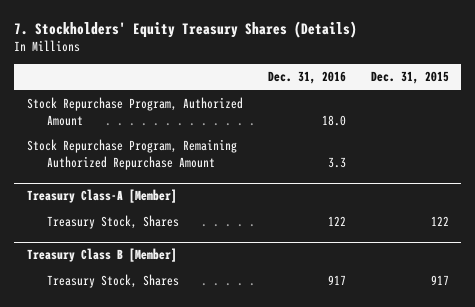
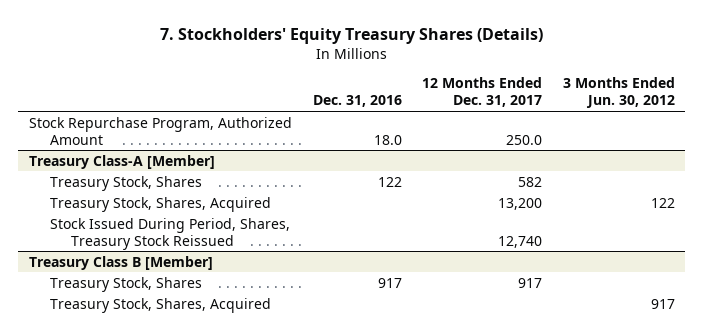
- | Dec. 31, 2016 | Dec. 31, 2015
+ | Dec. 31, 2016 | 12 Months Ended Dec. 31, 2017 | 3 Months Ended Jun. 30, 2012
- Stock Repurchase Program, Remaining Authorized Repurchase Amount | 3.3 |
@ Treasury Class-A [Member]
+ Treasury Stock, Shares, Acquired | | 13,200 | 122
+ Stock Issued During Period, Shares, Treasury Stock Reissued | | 12,740 |
@ Treasury Class B [Member]
+ Treasury Stock, Shares, Acquired | | | 917

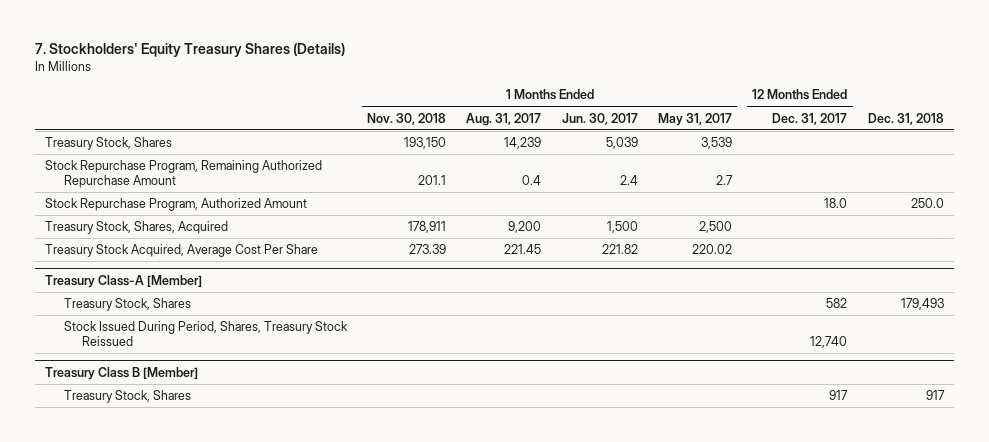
- | Dec. 31, 2016 | 12 Months Ended Dec. 31, 2017 | 3 Months Ended Jun. 30, 2012
+ | 1 Months Ended Nov. 30, 2018 | 1 Months Ended Aug. 31, 2017 | 1 Months Ended Jun. 30, 2017 | 1 Months Ended May 31, 2017 | 12 Months Ended Dec. 31, 2017 | Dec. 31, 2018
- Stock Repurchase Program, Authorized Amount | 18.0 | 250.0 |
+ Treasury Stock, Shares | 193,150 | 14,239 | 5,039 | 3,539 | |
+ Stock Repurchase Program, Remaining Authorized Repurchase Amount | 201.1 | 0.4 | 2.4 | 2.7 | |
+ Stock Repurchase Program, Authorized Amount | | | | | 18.0 | 250.0
+ Treasury Stock, Shares, Acquired | 178,911 | 9,200 | 1,500 | 2,500 | |
+ Treasury Stock Acquired, Average Cost Per Share | 273.39 | 221.45 | 221.82 | 220.02 | |
@ Treasury Class-A [Member]
- Treasury Stock, Shares, Acquired | | 13,200 | 122
@ Treasury Class B [Member]
- Treasury Stock, Shares, Acquired | | | 917

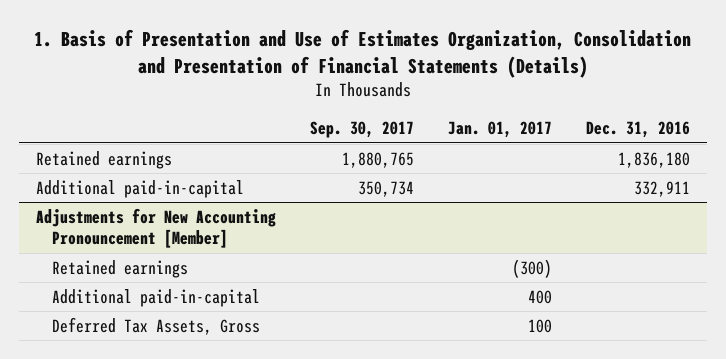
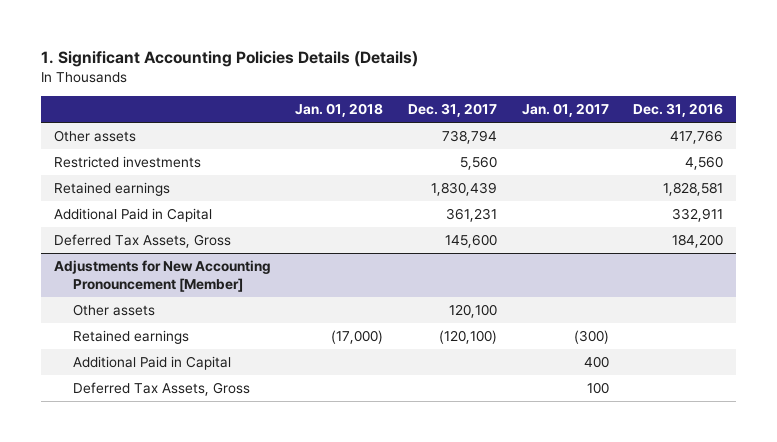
- 1. Basis of Presentation and Use of Estimates Organization, Consolidation and Presentation of Financial Statements (Details)
+ 1. Significant Accounting Policies Details (Details)
- | Sep. 30, 2017 | Jan. 01, 2017 | Dec. 31, 2016
+ | Jan. 01, 2018 | Dec. 31, 2017 | Jan. 01, 2017 | Dec. 31, 2016
- Retained earnings | 1,880,765 | | 1,836,180
- Additional paid-in-capital | 350,734 | | 332,911
+ Other assets | | 738,794 | | 417,766
+ Restricted investments | | 5,560 | | 4,560
+ Retained earnings | | 1,830,439 | | 1,828,581
+ Additional Paid in Capital | | 361,231 | | 332,911
+ Deferred Tax Assets, Gross | | 145,600 | | 184,200
@ Adjustments for New Accounting Pronouncement [Member]
+ Other assets | | 120,100 | |
- Additional paid-in-capital | | 400 |
+ Additional Paid in Capital | | | 400 |

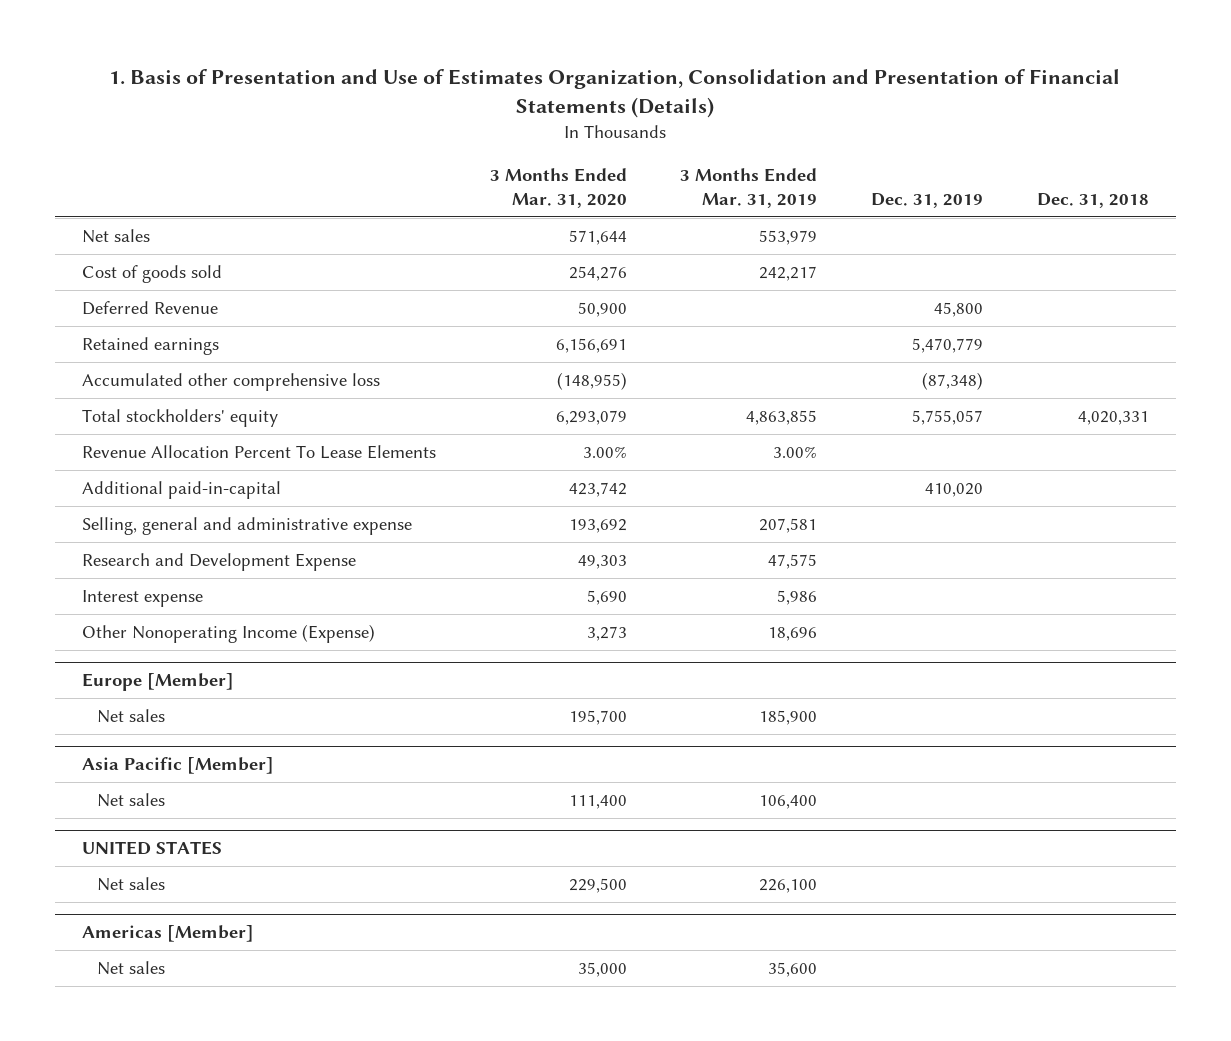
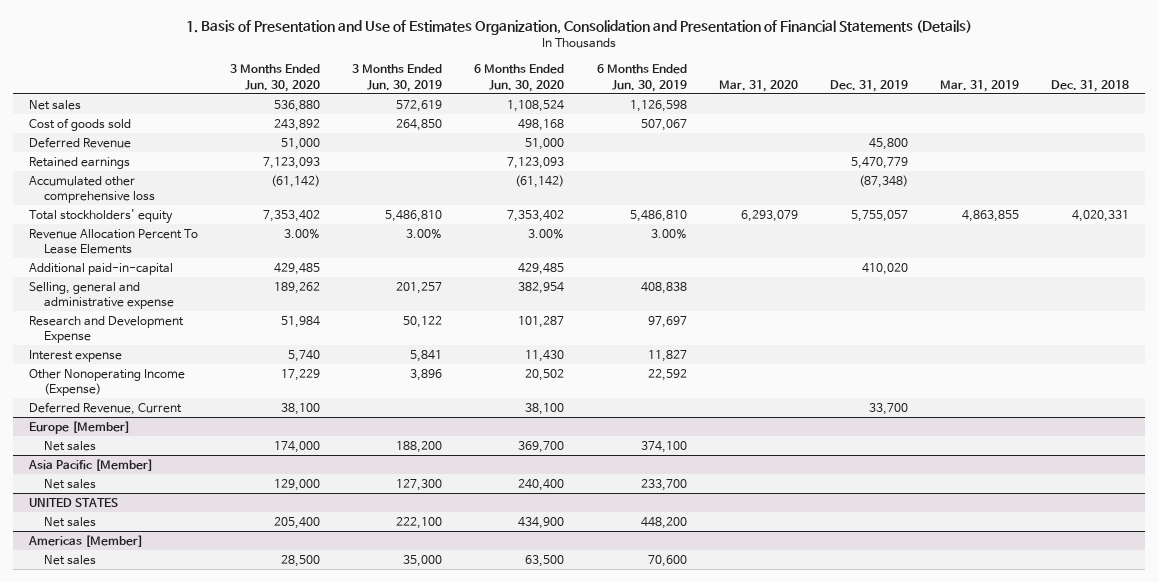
- | 3 Months Ended Mar. 31, 2020 | 3 Months Ended Mar. 31, 2019 | Dec. 31, 2019 | Dec. 31, 2018
+ | 3 Months Ended Jun. 30, 2020 | 3 Months Ended Jun. 30, 2019 | 6 Months Ended Jun. 30, 2020 | 6 Months Ended Jun. 30, 2019 | Mar. 31, 2020 | Dec. 31, 2019 | Mar. 31, 2019 | Dec. 31, 2018
+ Deferred Revenue, Current | 38,100 | | 38,100 | | | 33,700 | |

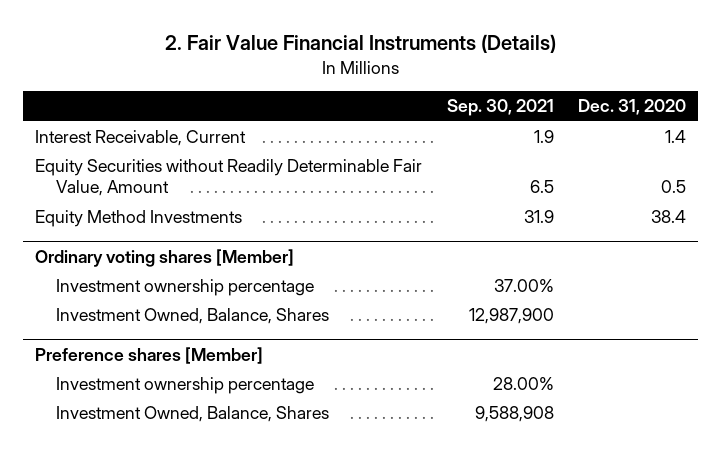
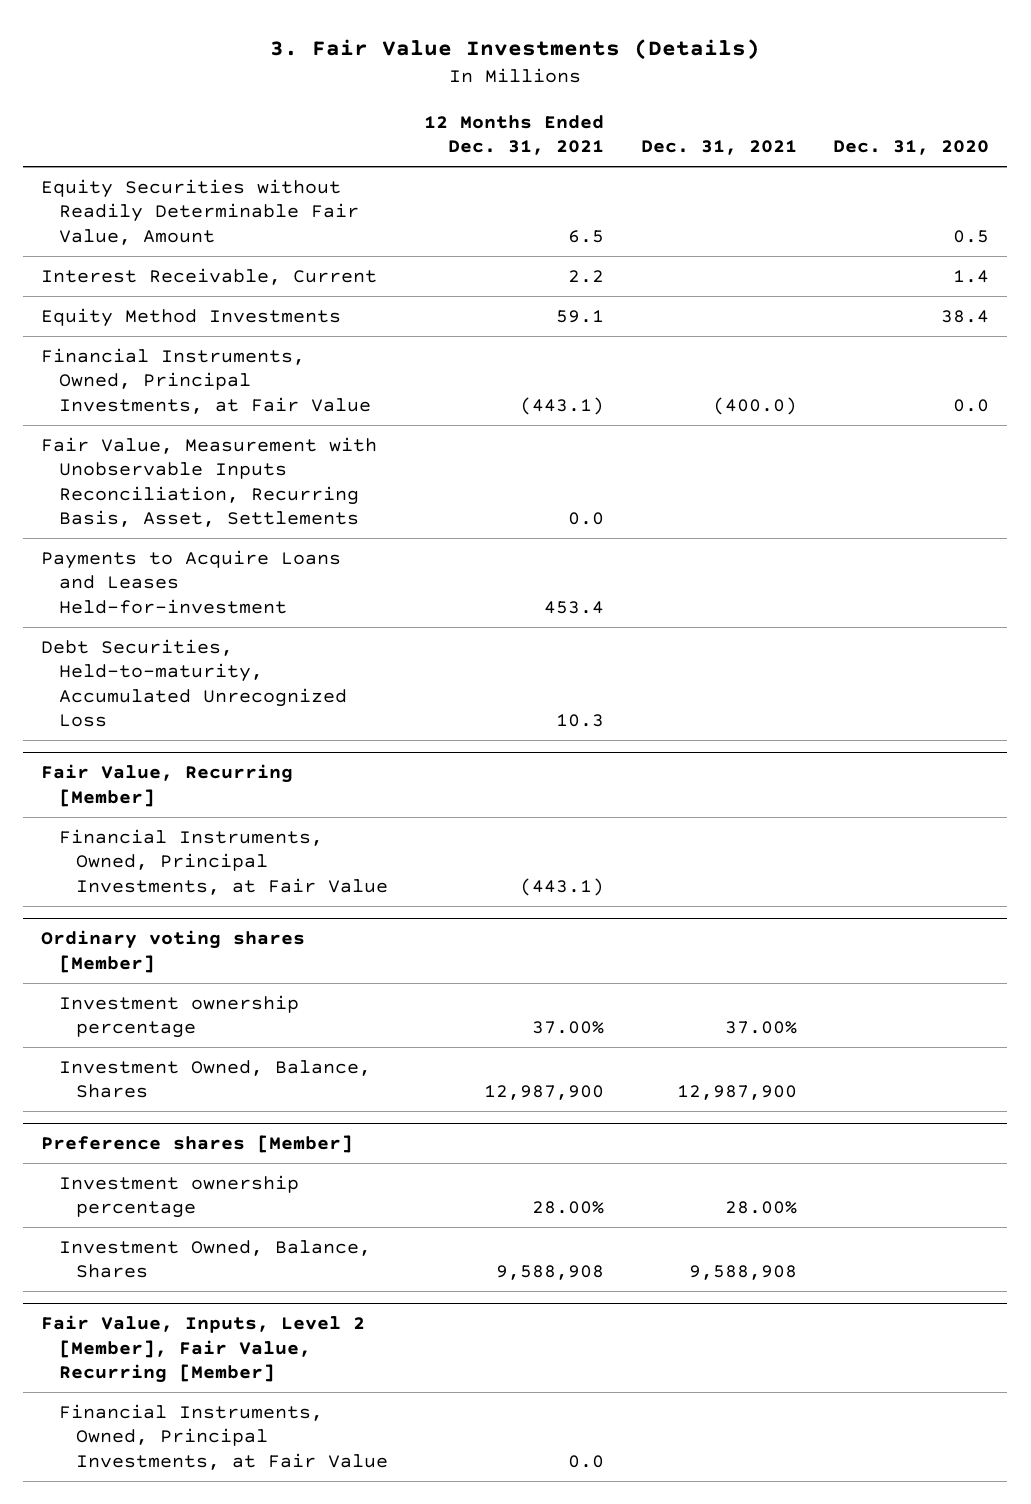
- 2. Fair Value Financial Instruments (Details)
+ 3. Fair Value Investments (Details)
- | Sep. 30, 2021 | Dec. 31, 2020
+ | 12 Months Ended Dec. 31, 2021 | Dec. 31, 2021 | Dec. 31, 2020
moved down: Interest Receivable, Current | 2.2 | | 1.4
+ Financial Instruments, Owned, Principal Investments, at Fair Value | (443.1) | (400.0) | 0.0
+ Fair Value, Measurement with Unobservable Inputs Reconciliation, Recurring Basis, Asset, Settlements | 0.0 | |
+ Payments to Acquire Loans and Leases Held-for-investment | 453.4 | |
+ Debt Securities, Held-to-maturity, Accumulated Unrecognized Loss | 10.3 | |
+ Fair Value, Recurring [Member]
+ Financial Instruments, Owned, Principal Investments, at Fair Value | (443.1) | |
+ Fair Value, Inputs, Level 2 [Member], Fair Value, Recurring [Member]
+ Financial Instruments, Owned, Principal Investments, at Fair Value | 0.0 | |

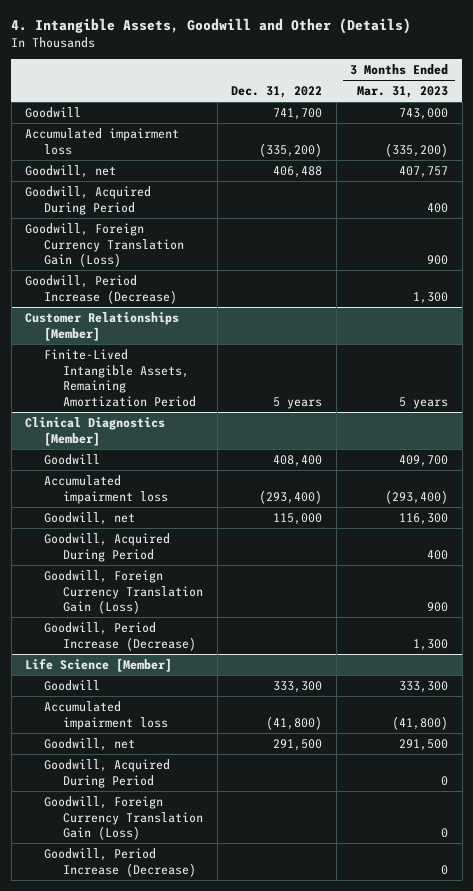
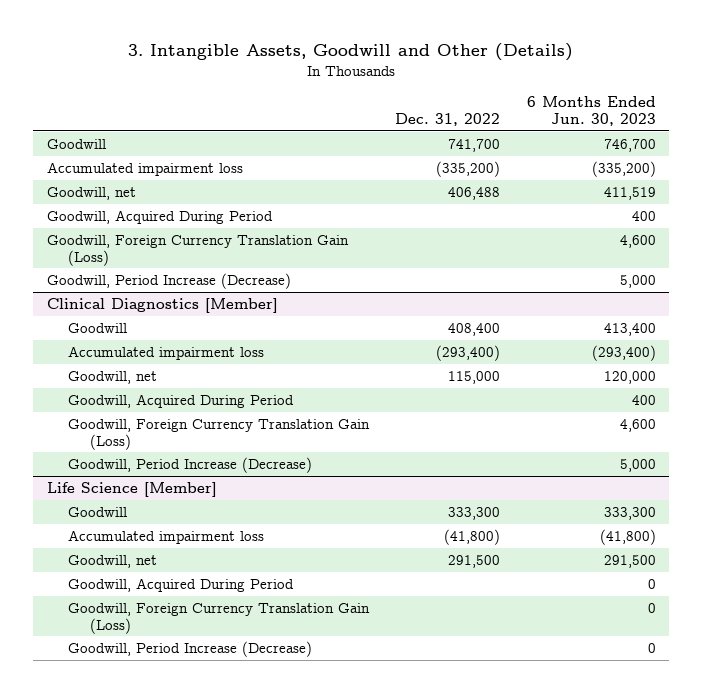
- 4. Intangible Assets, Goodwill and Other (Details)
+ 3. Intangible Assets, Goodwill and Other (Details)
- | Dec. 31, 2022 | 3 Months Ended Mar. 31, 2023
+ | Dec. 31, 2022 | 6 Months Ended Jun. 30, 2023
- Customer Relationships [Member]
- Finite-Lived Intangible Assets, Remaining Amortization Period | 5 years | 5 years

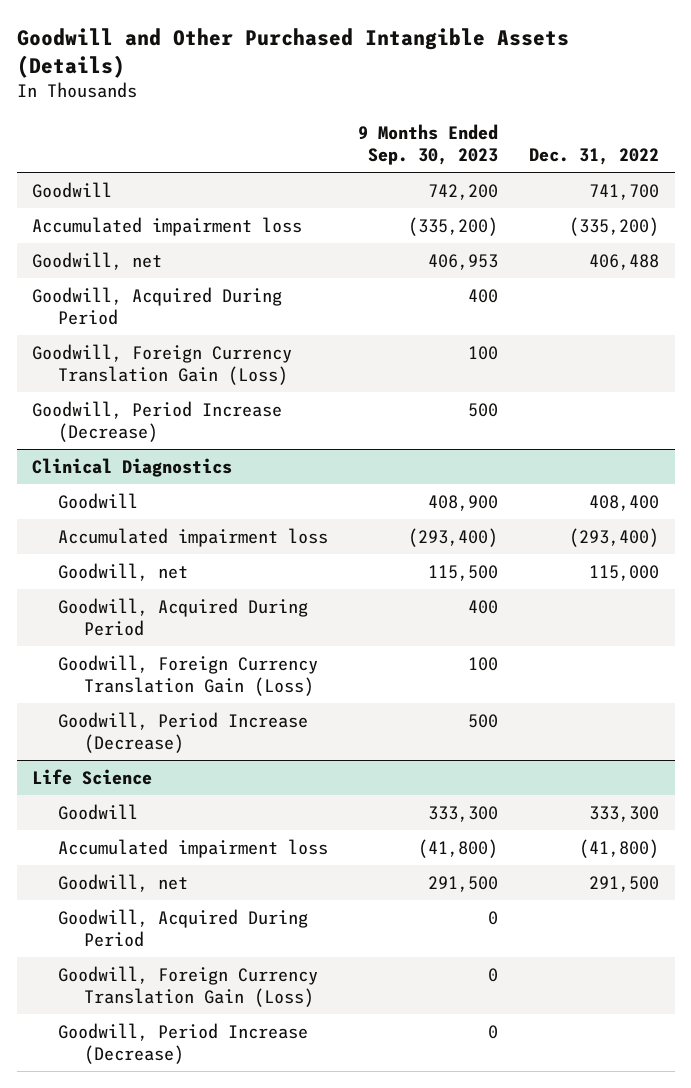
- 3. Intangible Assets, Goodwill and Other (Details)
+ Goodwill and Other Purchased Intangible Assets (Details)
- | Dec. 31, 2022 | 6 Months Ended Jun. 30, 2023
+ | 9 Months Ended Sep. 30, 2023 | Dec. 31, 2022
- Clinical Diagnostics [Member]
+ Clinical Diagnostics
- Life Science [Member]
+ Life Science

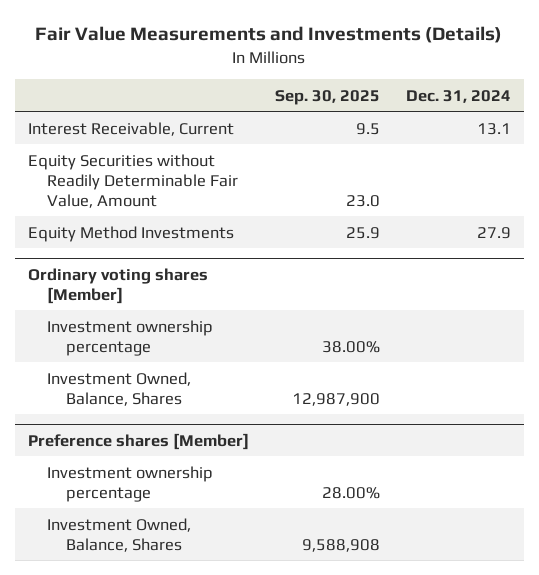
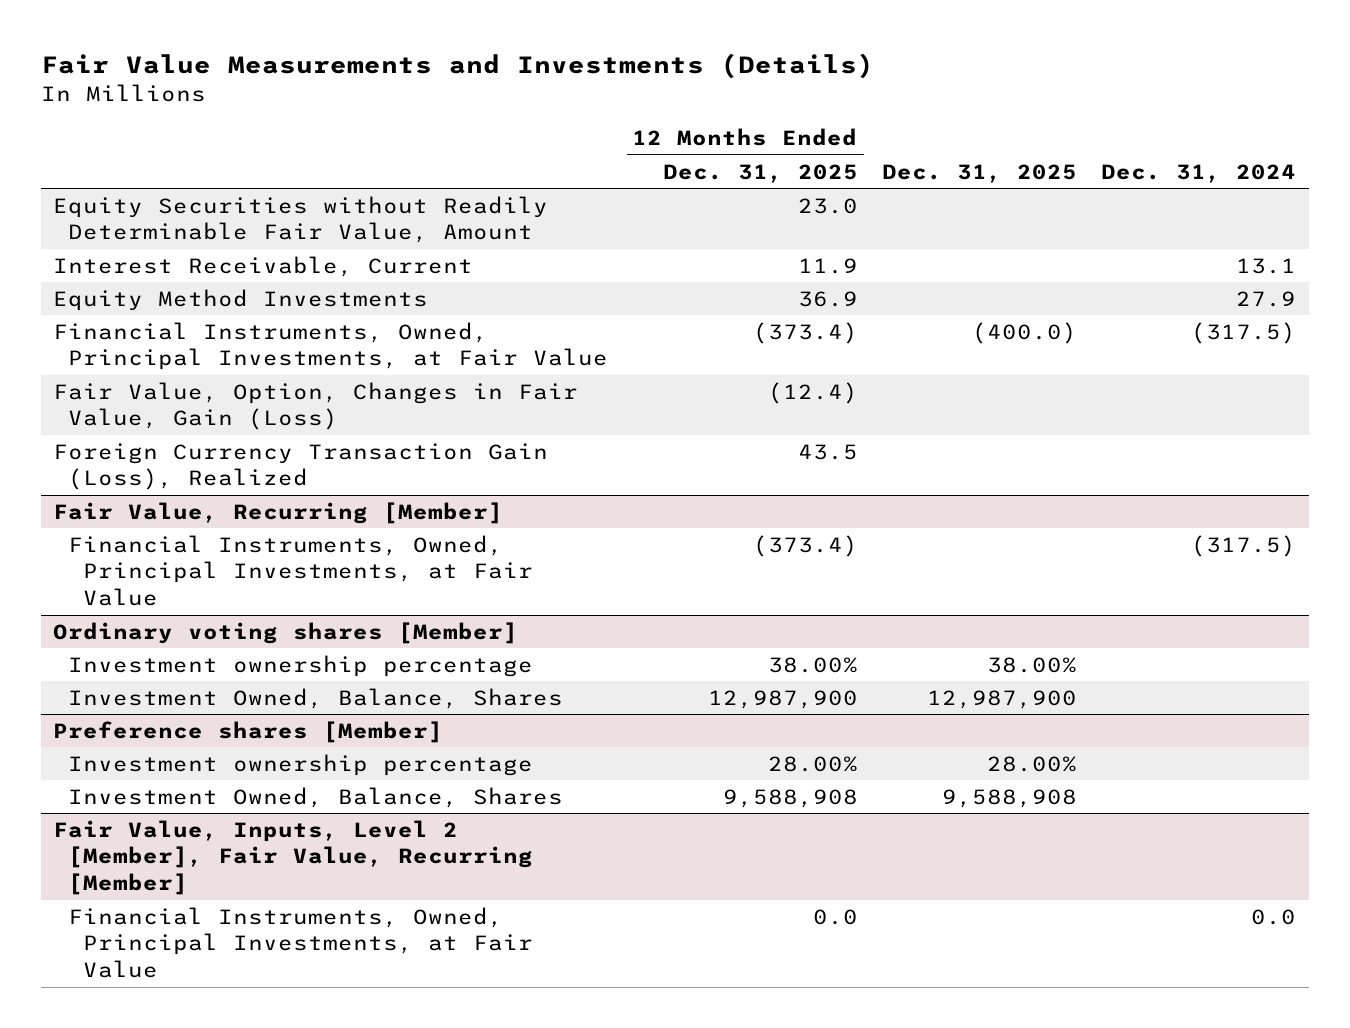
- | Sep. 30, 2025 | Dec. 31, 2024
+ | 12 Months Ended Dec. 31, 2025 | Dec. 31, 2025 | Dec. 31, 2024
moved down: Interest Receivable, Current | 11.9 | | 13.1
+ Financial Instruments, Owned, Principal Investments, at Fair Value | (373.4) | (400.0) | (317.5)
+ Fair Value, Option, Changes in Fair Value, Gain (Loss) | (12.4) | |
+ Foreign Currency Transaction Gain (Loss), Realized | 43.5 | |
+ Fair Value, Recurring [Member]
+ Financial Instruments, Owned, Principal Investments, at Fair Value | (373.4) | | (317.5)
+ Fair Value, Inputs, Level 2 [Member], Fair Value, Recurring [Member]
+ Financial Instruments, Owned, Principal Investments, at Fair Value | 0.0 | | 0.0

